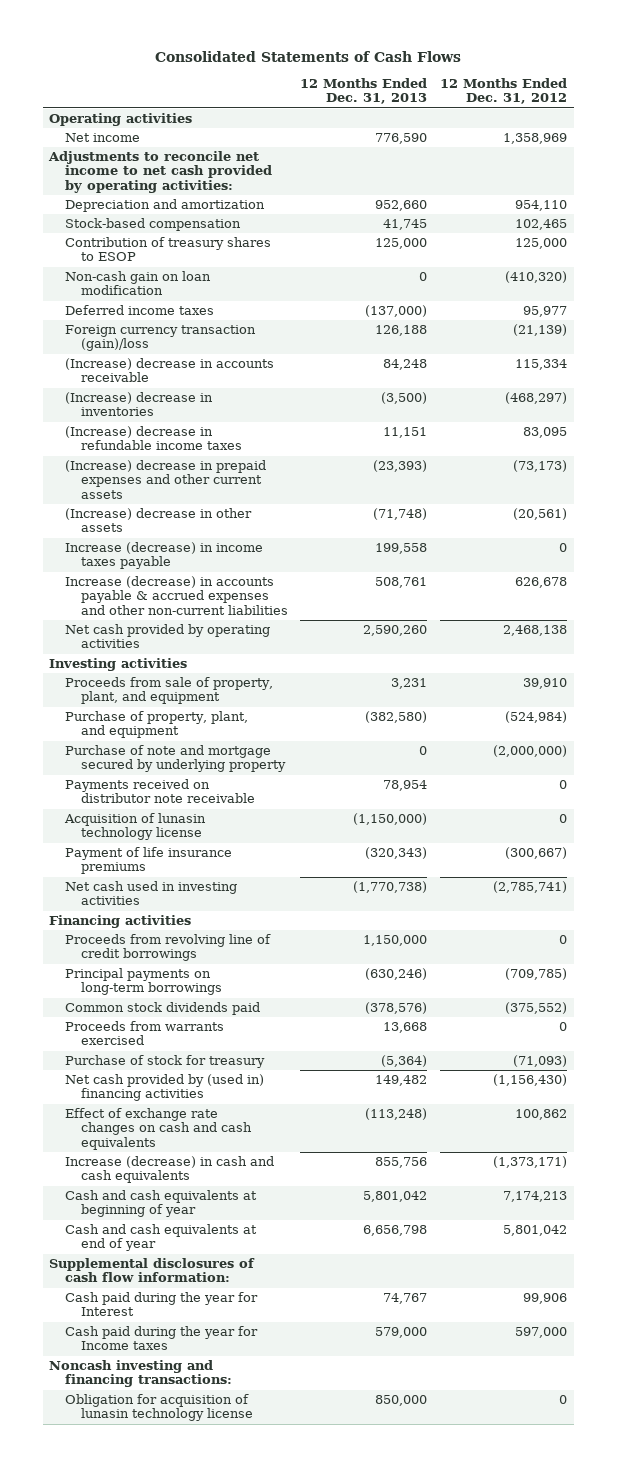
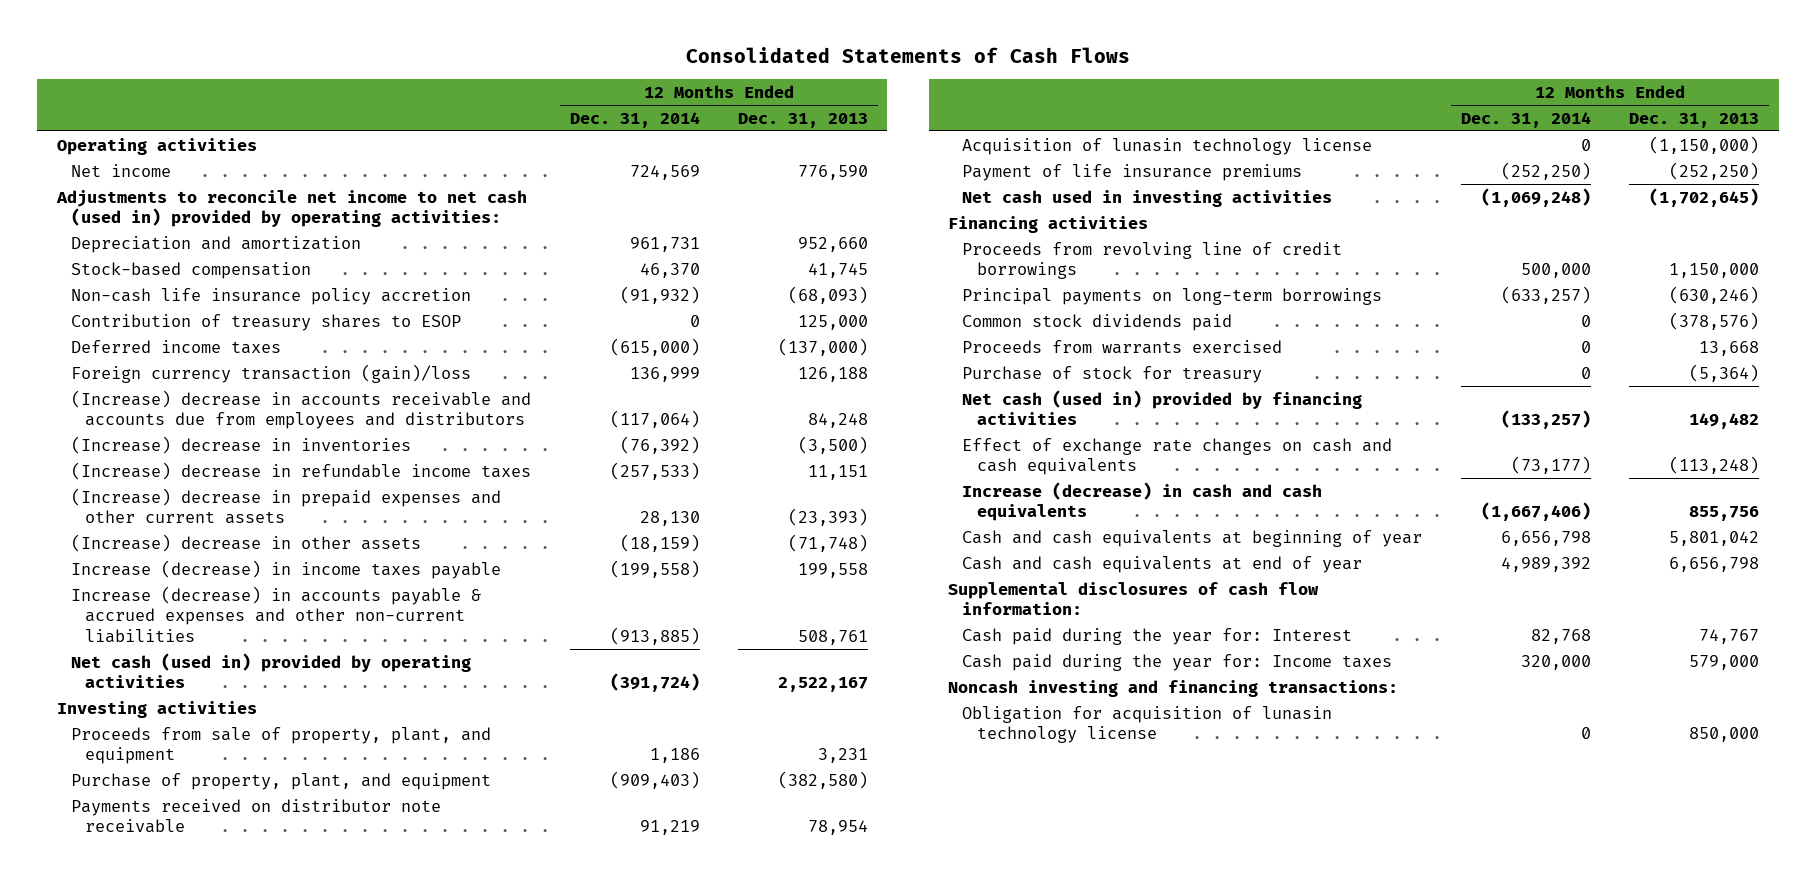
- | 12 Months Ended Dec. 31, 2013 | 12 Months Ended Dec. 31, 2012
+ | 12 Months Ended Dec. 31, 2014 | 12 Months Ended Dec. 31, 2013
- Adjustments to reconcile net income to net cash provided by operating activities:
+ Adjustments to reconcile net income to net cash (used in) provided by operating activities:
+ Non-cash life insurance policy accretion | (91,932) | (68,093)
- Non-cash gain on loan modification | 0 | (410,320)
- (Increase) decrease in accounts receivable | 84,248 | 115,334
+ (Increase) decrease in accounts receivable and accounts due from employees and distributors | (117,064) | 84,248
- Net cash provided by operating activities | 2,590,260 | 2,468,138
+ Net cash (used in) provided by operating activities | (391,724) | 2,522,167
- Purchase of note and mortgage secured by underlying property | 0 | (2,000,000)
- Payment of life insurance premiums | (320,343) | (300,667)
- Net cash used in investing activities | (1,770,738) | (2,785,741)
+ Payment of life insurance premiums | (252,250) | (252,250)
+ Net cash used in investing activities | (1,069,248) | (1,702,645)
- Net cash provided by (used in) financing activities | 149,482 | (1,156,430)
+ Net cash (used in) provided by financing activities | (133,257) | 149,482
- Cash paid during the year for Interest | 74,767 | 99,906
- Cash paid during the year for Income taxes | 579,000 | 597,000
+ Cash paid during the year for: Interest | 82,768 | 74,767
+ Cash paid during the year for: Income taxes | 320,000 | 579,000

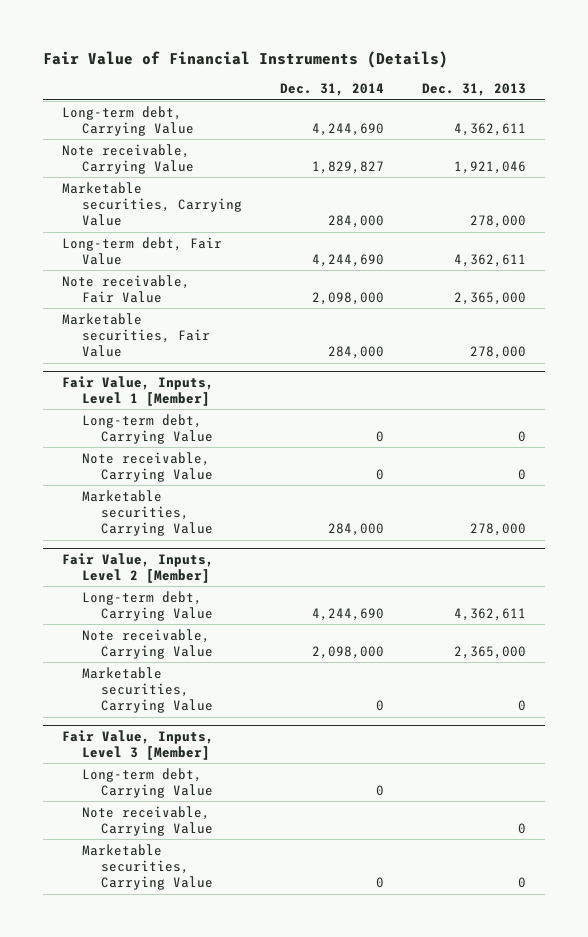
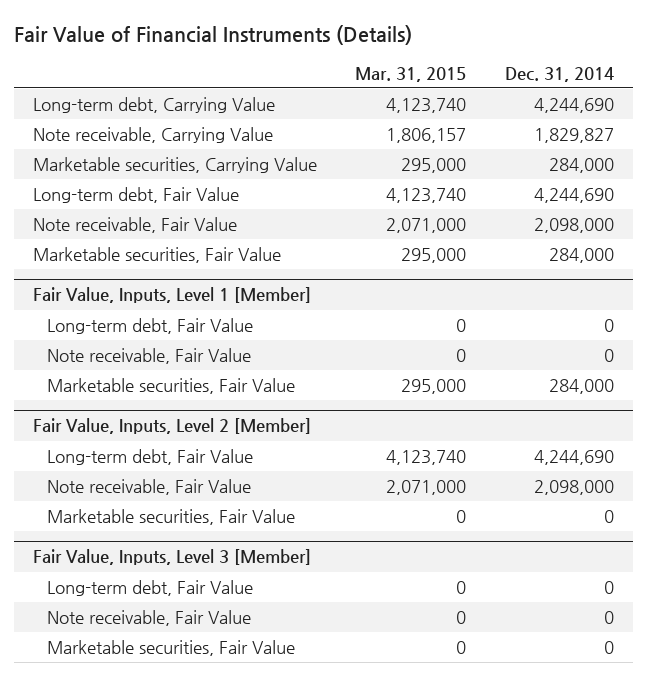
- | Dec. 31, 2014 | Dec. 31, 2013
+ | Mar. 31, 2015 | Dec. 31, 2014
@ Fair Value, Inputs, Level 1 [Member]
- Long-term debt, Carrying Value | 0 | 0
- Note receivable, Carrying Value | 0 | 0
- Marketable securities, Carrying Value | 284,000 | 278,000
+ Long-term debt, Fair Value | 0 | 0
+ Note receivable, Fair Value | 0 | 0
+ Marketable securities, Fair Value | 295,000 | 284,000
@ Fair Value, Inputs, Level 2 [Member]
- Long-term debt, Carrying Value | 4,244,690 | 4,362,611
- Note receivable, Carrying Value | 2,098,000 | 2,365,000
- Marketable securities, Carrying Value | 0 | 0
+ Long-term debt, Fair Value | 4,123,740 | 4,244,690
+ Note receivable, Fair Value | 2,071,000 | 2,098,000
+ Marketable securities, Fair Value | 0 | 0
@ Fair Value, Inputs, Level 3 [Member]
- Long-term debt, Carrying Value | 0 |
- Note receivable, Carrying Value | | 0
- Marketable securities, Carrying Value | 0 | 0
+ Long-term debt, Fair Value | 0 | 0
+ Note receivable, Fair Value | 0 | 0
+ Marketable securities, Fair Value | 0 | 0

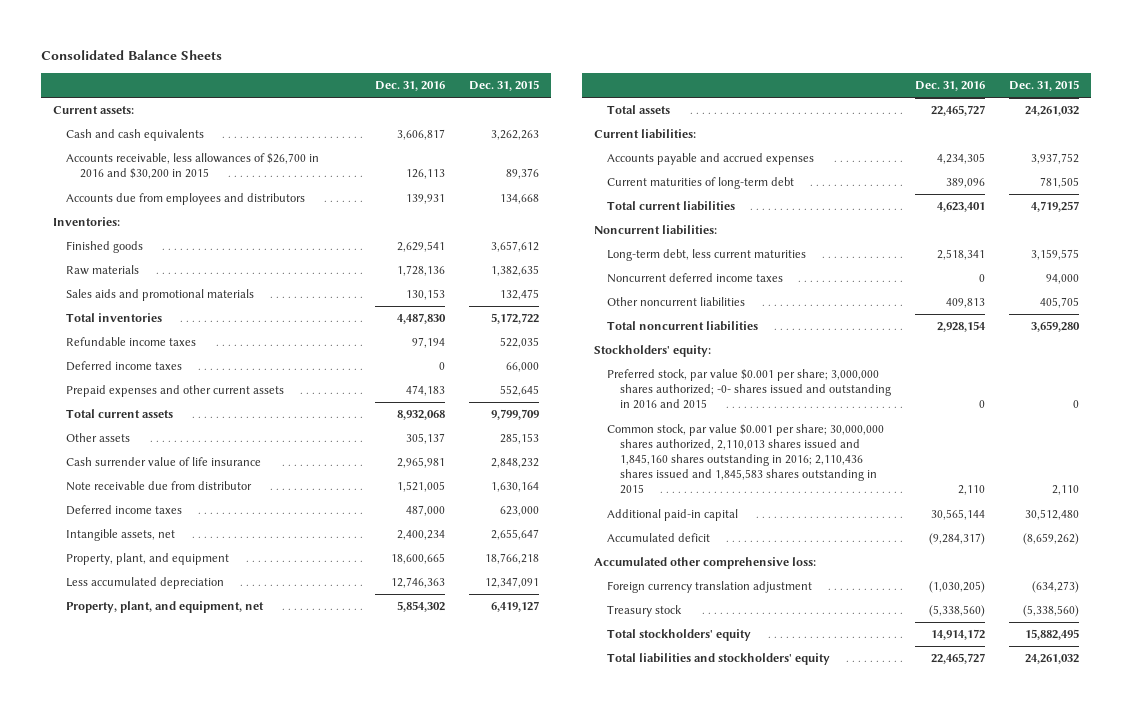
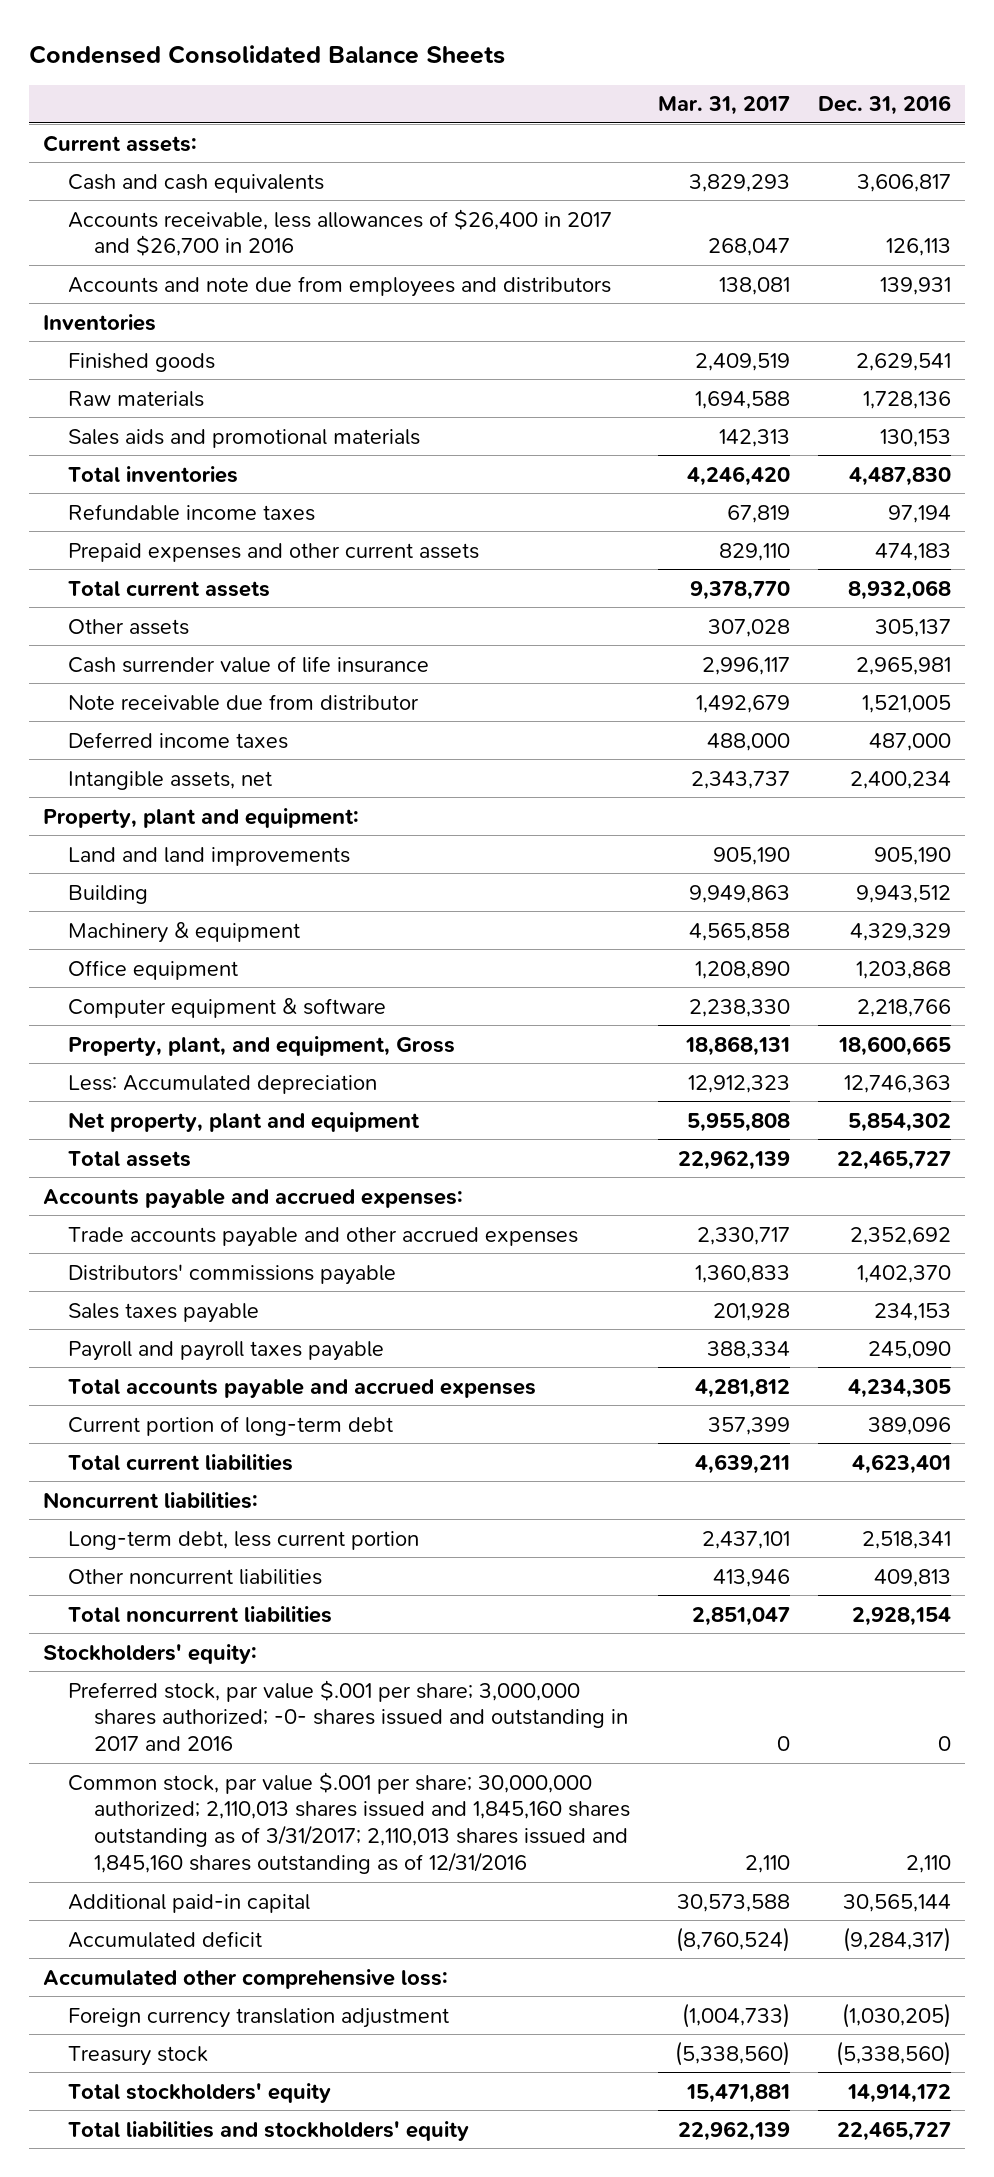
- Consolidated Balance Sheets
+ Condensed Consolidated Balance Sheets
- | Dec. 31, 2016 | Dec. 31, 2015
+ | Mar. 31, 2017 | Dec. 31, 2016
- Accounts receivable, less allowances of $26,700 in 2016 and $30,200 in 2015 | 126,113 | 89,376
- Accounts due from employees and distributors | 139,931 | 134,668
- Inventories:
+ Accounts receivable, less allowances of $26,400 in 2017 and $26,700 in 2016 | 268,047 | 126,113
+ Accounts and note due from employees and distributors | 138,081 | 139,931
+ Inventories
- Deferred income taxes | 0 | 66,000
- Property, plant, and equipment | 18,600,665 | 18,766,218
- Less accumulated depreciation | 12,746,363 | 12,347,091
- Property, plant, and equipment, net | 5,854,302 | 6,419,127
+ Property, plant and equipment:
+ Land and land improvements | 905,190 | 905,190
+ Building | 9,949,863 | 9,943,512
+ Machinery & equipment | 4,565,858 | 4,329,329
+ Office equipment | 1,208,890 | 1,203,868
+ Computer equipment & software | 2,238,330 | 2,218,766
+ Property, plant, and equipment, Gross | 18,868,131 | 18,600,665
+ Less: Accumulated depreciation | 12,912,323 | 12,746,363
+ Net property, plant and equipment | 5,955,808 | 5,854,302
- Current liabilities:
- Accounts payable and accrued expenses | 4,234,305 | 3,937,752
- Current maturities of long-term debt | 389,096 | 781,505
+ Accounts payable and accrued expenses:
+ Trade accounts payable and other accrued expenses | 2,330,717 | 2,352,692
+ Distributors' commissions payable | 1,360,833 | 1,402,370
+ Sales taxes payable | 201,928 | 234,153
+ Payroll and payroll taxes payable | 388,334 | 245,090
+ Total accounts payable and accrued expenses | 4,281,812 | 4,234,305
+ Current portion of long-term debt | 357,399 | 389,096
- Long-term debt, less current maturities | 2,518,341 | 3,159,575
- Noncurrent deferred income taxes | 0 | 94,000
+ Long-term debt, less current portion | 2,437,101 | 2,518,341
- Preferred stock, par value $0.001 per share; 3,000,000 shares authorized; -0- shares issued and outstanding in 2016 and 2015 | 0 | 0
- Common stock, par value $0.001 per share; 30,000,000 shares authorized, 2,110,013 shares issued and 1,845,160 shares outstanding in 2016; 2,110,436 shares issued and 1,845,583 shares outstanding in 2015 | 2,110 | 2,110
+ Preferred stock, par value $.001 per share; 3,000,000 shares authorized; -0- shares issued and outstanding in 2017 and 2016 | 0 | 0
+ Common stock, par value $.001 per share; 30,000,000 authorized; 2,110,013 shares issued and 1,845,160 shares outstanding as of 3/31/2017; 2,110,013 shares issued and 1,845,160 shares outstanding as of 12/31/2016 | 2,110 | 2,110

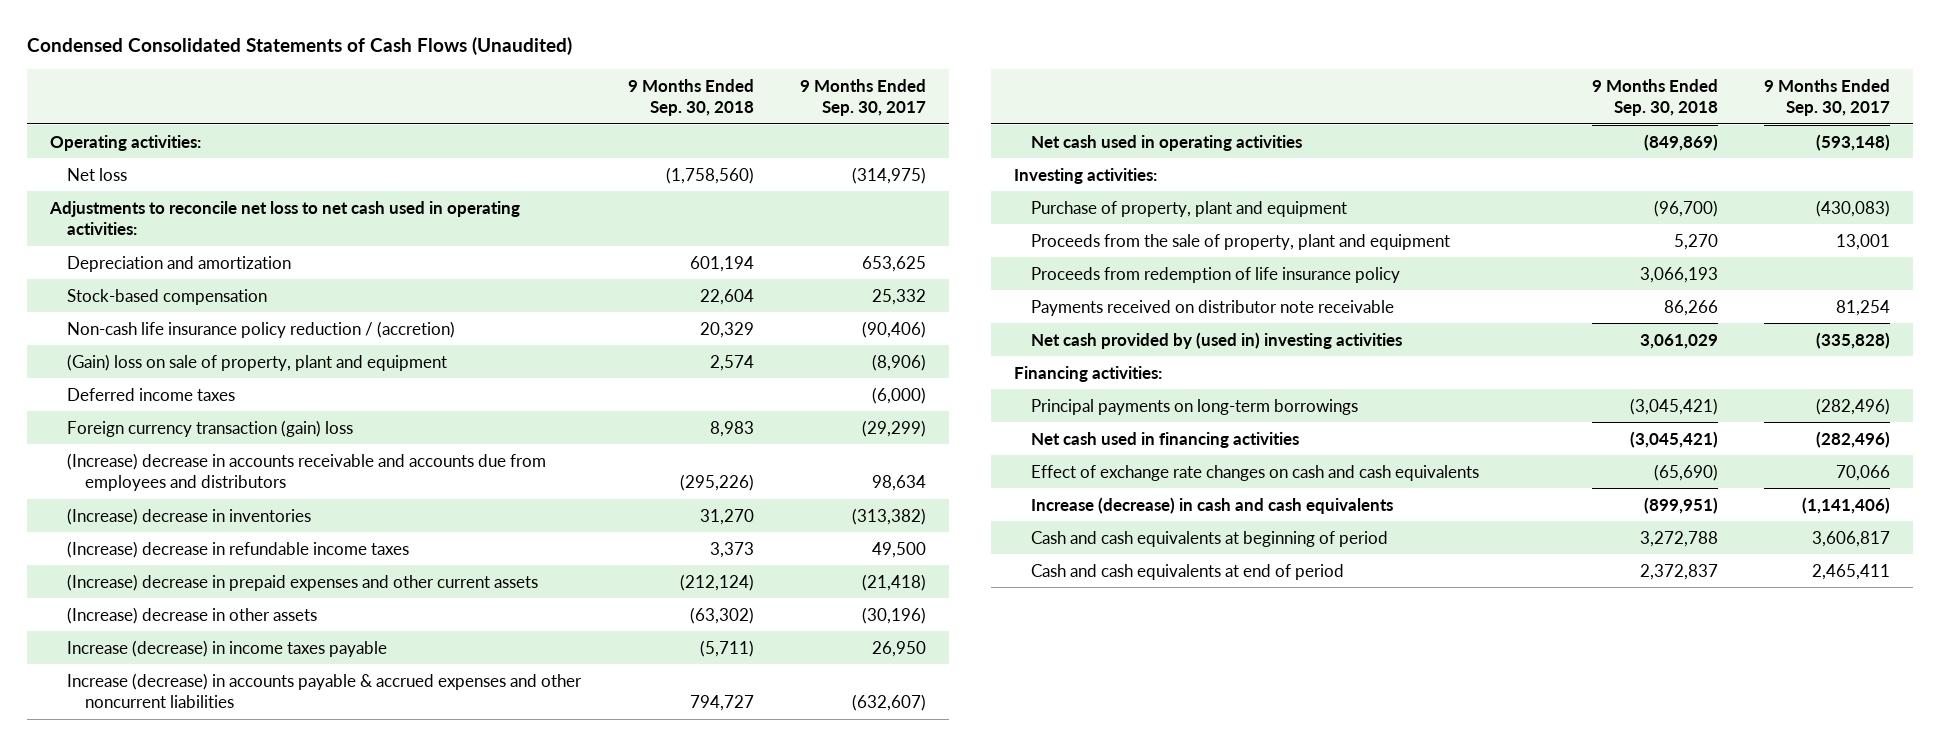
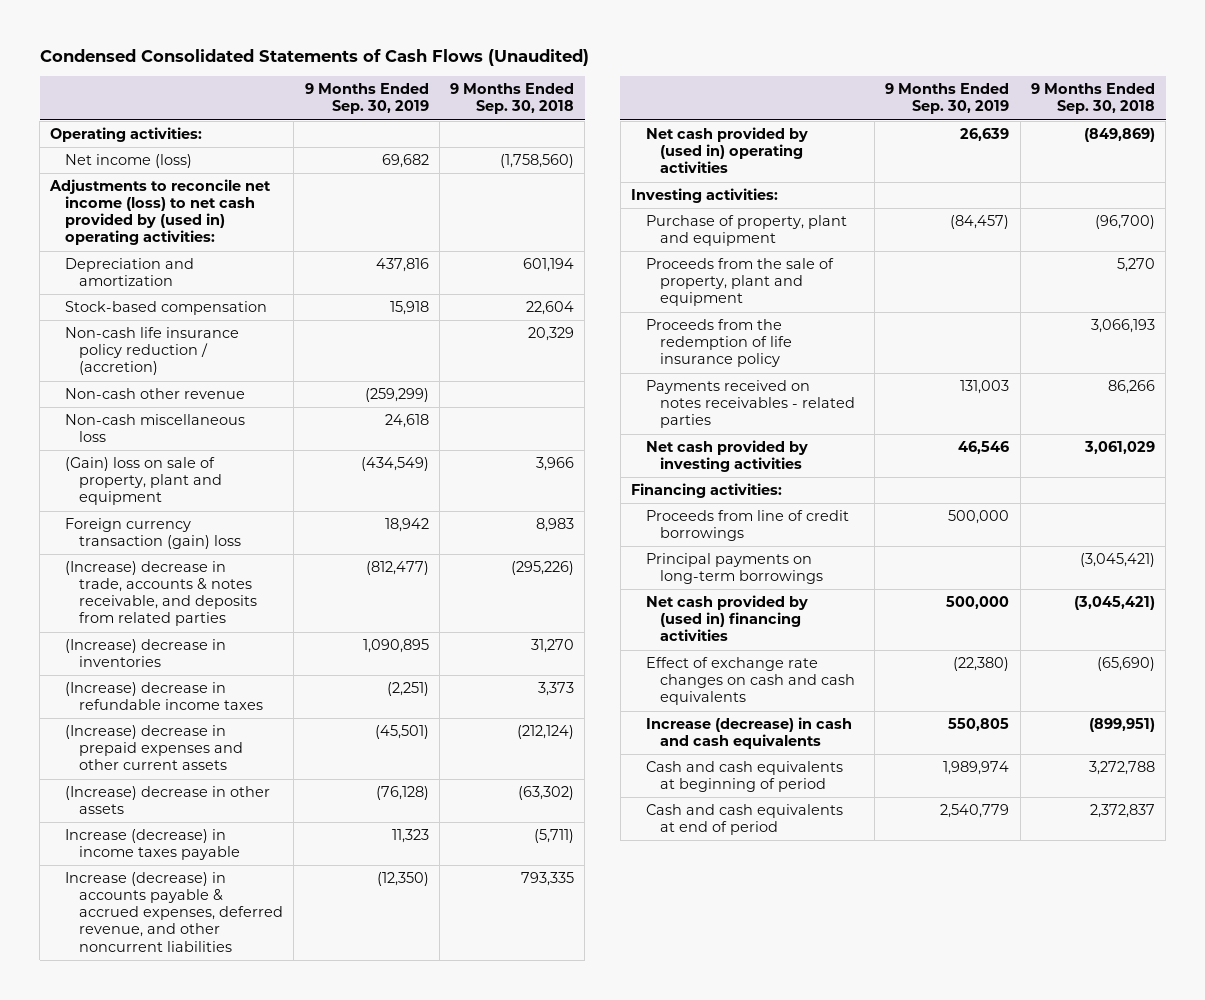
- | 9 Months Ended Sep. 30, 2018 | 9 Months Ended Sep. 30, 2017
+ | 9 Months Ended Sep. 30, 2019 | 9 Months Ended Sep. 30, 2018
- Net loss | (1,758,560) | (314,975)
- Adjustments to reconcile net loss to net cash used in operating activities:
+ Net income (loss) | 69,682 | (1,758,560)
+ Adjustments to reconcile net income (loss) to net cash provided by (used in) operating activities:
- (Gain) loss on sale of property, plant and equipment | 2,574 | (8,906)
- Deferred income taxes | | (6,000)
+ Non-cash other revenue | (259,299) |
+ Non-cash miscellaneous loss | 24,618 |
+ (Gain) loss on sale of property, plant and equipment | (434,549) | 3,966
- (Increase) decrease in accounts receivable and accounts due from employees and distributors | (295,226) | 98,634
+ (Increase) decrease in trade, accounts & notes receivable, and deposits from related parties | (812,477) | (295,226)
- Increase (decrease) in accounts payable & accrued expenses and other noncurrent liabilities | 794,727 | (632,607)
- Net cash used in operating activities | (849,869) | (593,148)
+ Increase (decrease) in accounts payable & accrued expenses, deferred revenue, and other noncurrent liabilities | (12,350) | 793,335
+ Net cash provided by (used in) operating activities | 26,639 | (849,869)
- Proceeds from redemption of life insurance policy | 3,066,193 |
- Payments received on distributor note receivable | 86,266 | 81,254
- Net cash provided by (used in) investing activities | 3,061,029 | (335,828)
+ Proceeds from the redemption of life insurance policy | | 3,066,193
+ Payments received on notes receivables - related parties | 131,003 | 86,266
+ Net cash provided by investing activities | 46,546 | 3,061,029
+ Proceeds from line of credit borrowings | 500,000 |
- Net cash used in financing activities | (3,045,421) | (282,496)
+ Net cash provided by (used in) financing activities | 500,000 | (3,045,421)

